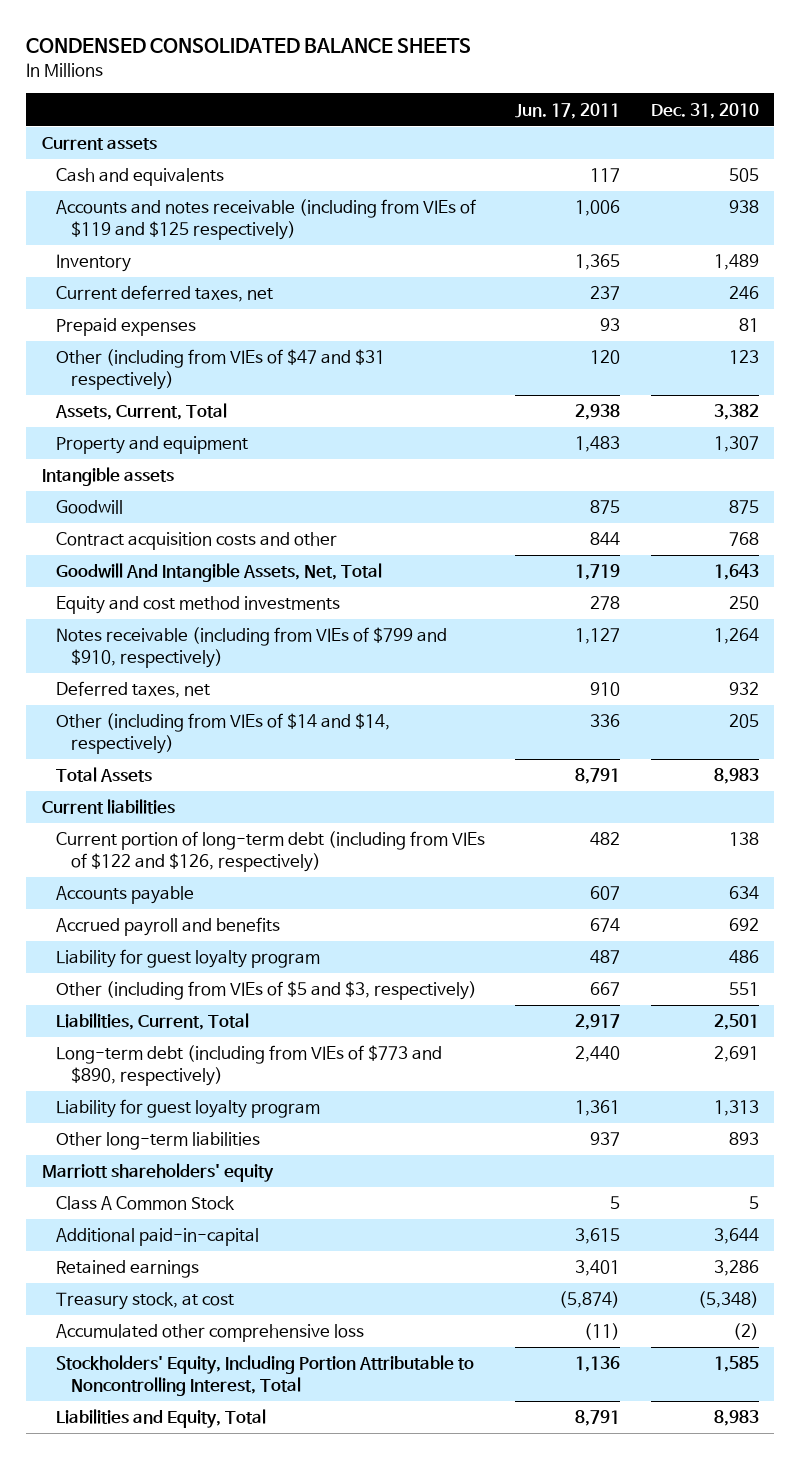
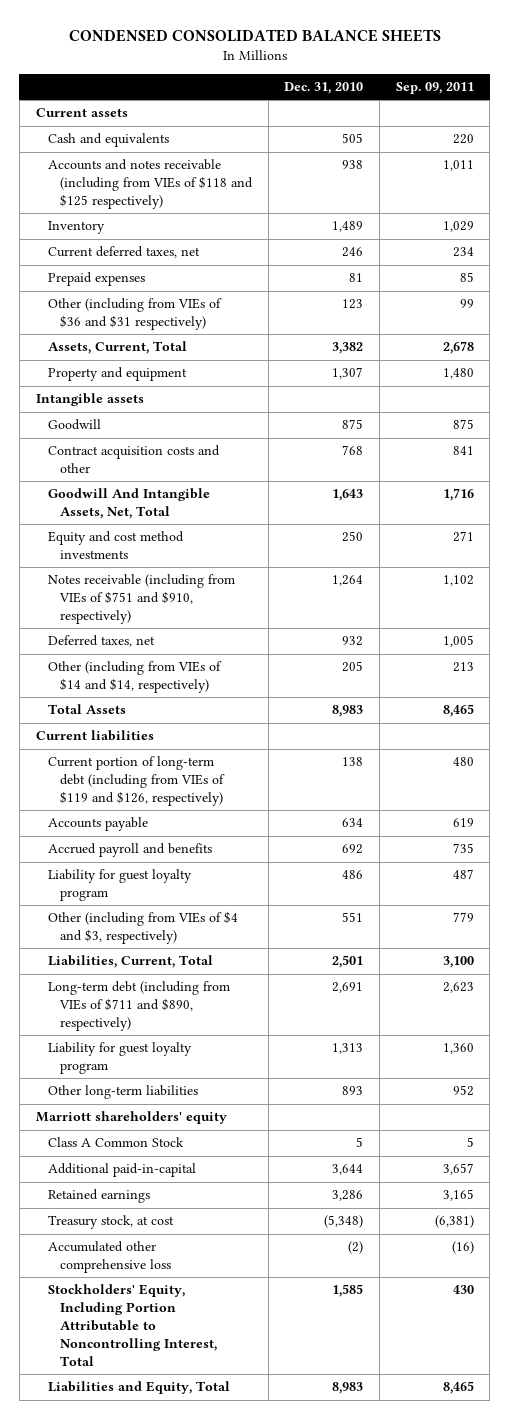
- | Jun. 17, 2011 | Dec. 31, 2010
+ | Dec. 31, 2010 | Sep. 09, 2011
- Accounts and notes receivable (including from VIEs of $119 and $125 respectively) | 1,006 | 938
+ Accounts and notes receivable (including from VIEs of $118 and $125 respectively) | 938 | 1,011
- Other (including from VIEs of $47 and $31 respectively) | 120 | 123
+ Other (including from VIEs of $36 and $31 respectively) | 123 | 99
- Notes receivable (including from VIEs of $799 and $910, respectively) | 1,127 | 1,264
+ Notes receivable (including from VIEs of $751 and $910, respectively) | 1,264 | 1,102
- Current portion of long-term debt (including from VIEs of $122 and $126, respectively) | 482 | 138
+ Current portion of long-term debt (including from VIEs of $119 and $126, respectively) | 138 | 480
- Other (including from VIEs of $5 and $3, respectively) | 667 | 551
+ Other (including from VIEs of $4 and $3, respectively) | 551 | 779
- Long-term debt (including from VIEs of $773 and $890, respectively) | 2,440 | 2,691
+ Long-term debt (including from VIEs of $711 and $890, respectively) | 2,691 | 2,623

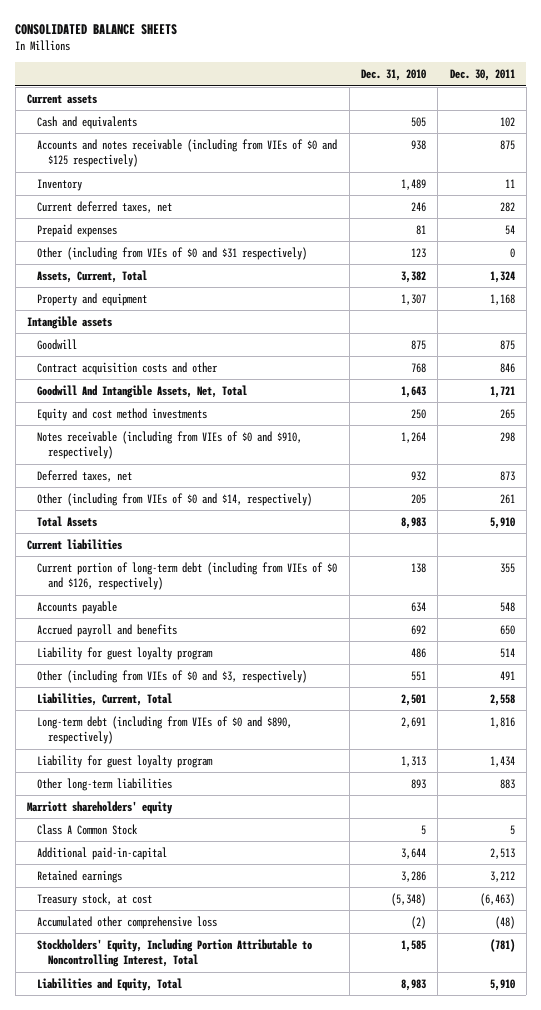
- CONDENSED CONSOLIDATED BALANCE SHEETS
+ CONSOLIDATED BALANCE SHEETS
- | Dec. 31, 2010 | Sep. 09, 2011
+ | Dec. 31, 2010 | Dec. 30, 2011
- Accounts and notes receivable (including from VIEs of $118 and $125 respectively) | 938 | 1,011
+ Accounts and notes receivable (including from VIEs of $0 and $125 respectively) | 938 | 875
- Other (including from VIEs of $36 and $31 respectively) | 123 | 99
+ Other (including from VIEs of $0 and $31 respectively) | 123 | 0
- Notes receivable (including from VIEs of $751 and $910, respectively) | 1,264 | 1,102
+ Notes receivable (including from VIEs of $0 and $910, respectively) | 1,264 | 298
- Other (including from VIEs of $14 and $14, respectively) | 205 | 213
+ Other (including from VIEs of $0 and $14, respectively) | 205 | 261
- Current portion of long-term debt (including from VIEs of $119 and $126, respectively) | 138 | 480
+ Current portion of long-term debt (including from VIEs of $0 and $126, respectively) | 138 | 355
- Other (including from VIEs of $4 and $3, respectively) | 551 | 779
+ Other (including from VIEs of $0 and $3, respectively) | 551 | 491
- Long-term debt (including from VIEs of $711 and $890, respectively) | 2,691 | 2,623
+ Long-term debt (including from VIEs of $0 and $890, respectively) | 2,691 | 1,816

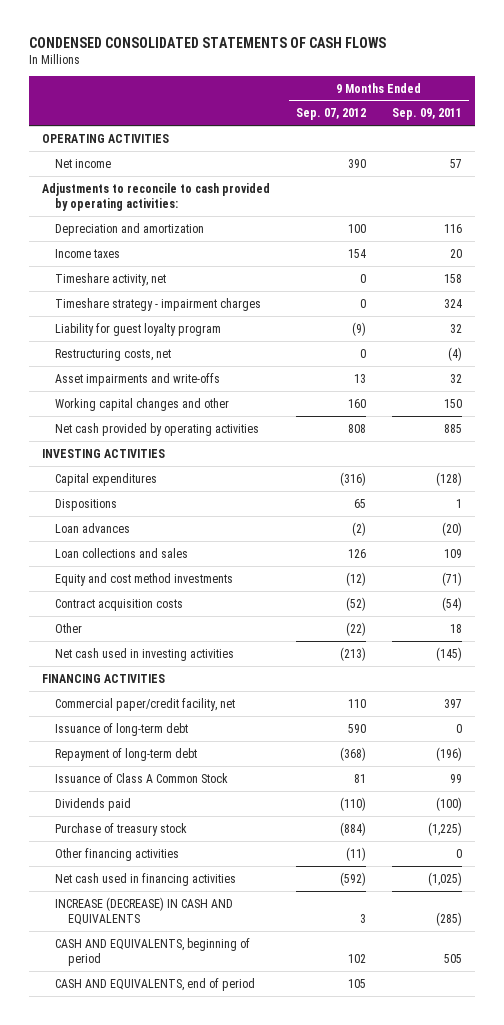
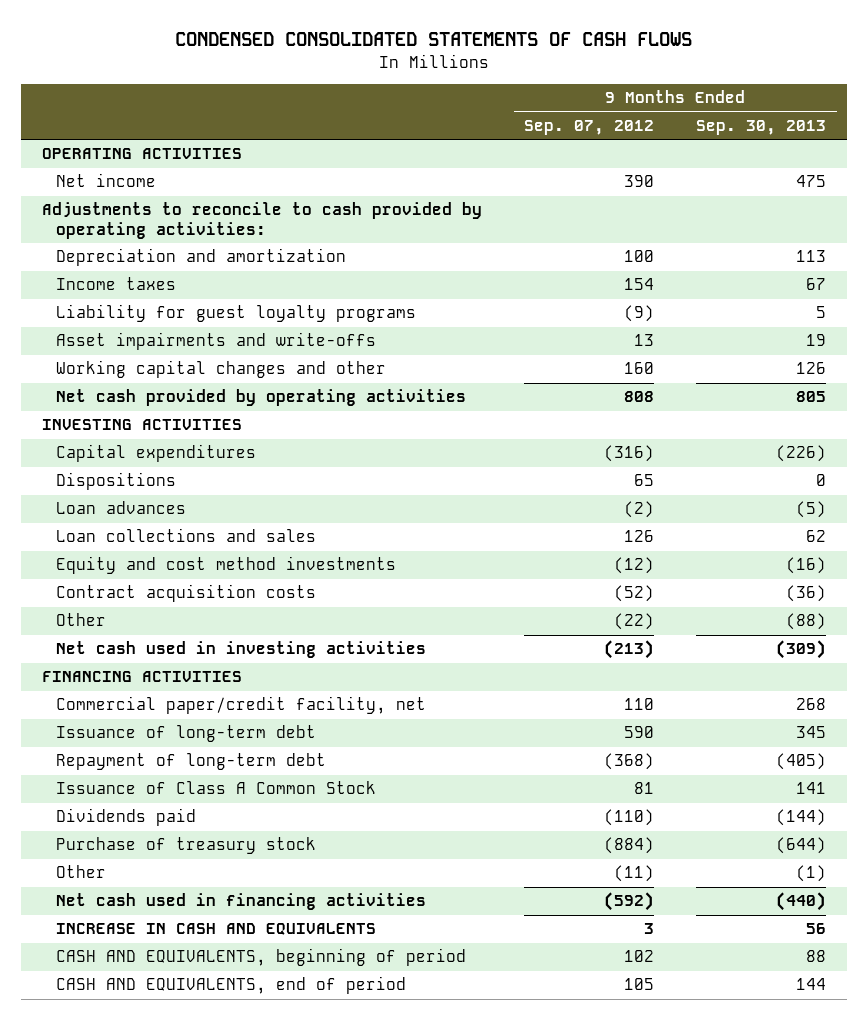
- | 9 Months Ended Sep. 07, 2012 | 9 Months Ended Sep. 09, 2011
+ | 9 Months Ended Sep. 07, 2012 | 9 Months Ended Sep. 30, 2013
- Timeshare activity, net | 0 | 158
- Timeshare strategy - impairment charges | 0 | 324
- Liability for guest loyalty program | (9) | 32
- Restructuring costs, net | 0 | (4)
+ Liability for guest loyalty programs | (9) | 5
- Other financing activities | (11) | 0
+ Other | (11) | (1)
- INCREASE (DECREASE) IN CASH AND EQUIVALENTS | 3 | (285)
+ INCREASE IN CASH AND EQUIVALENTS | 3 | 56

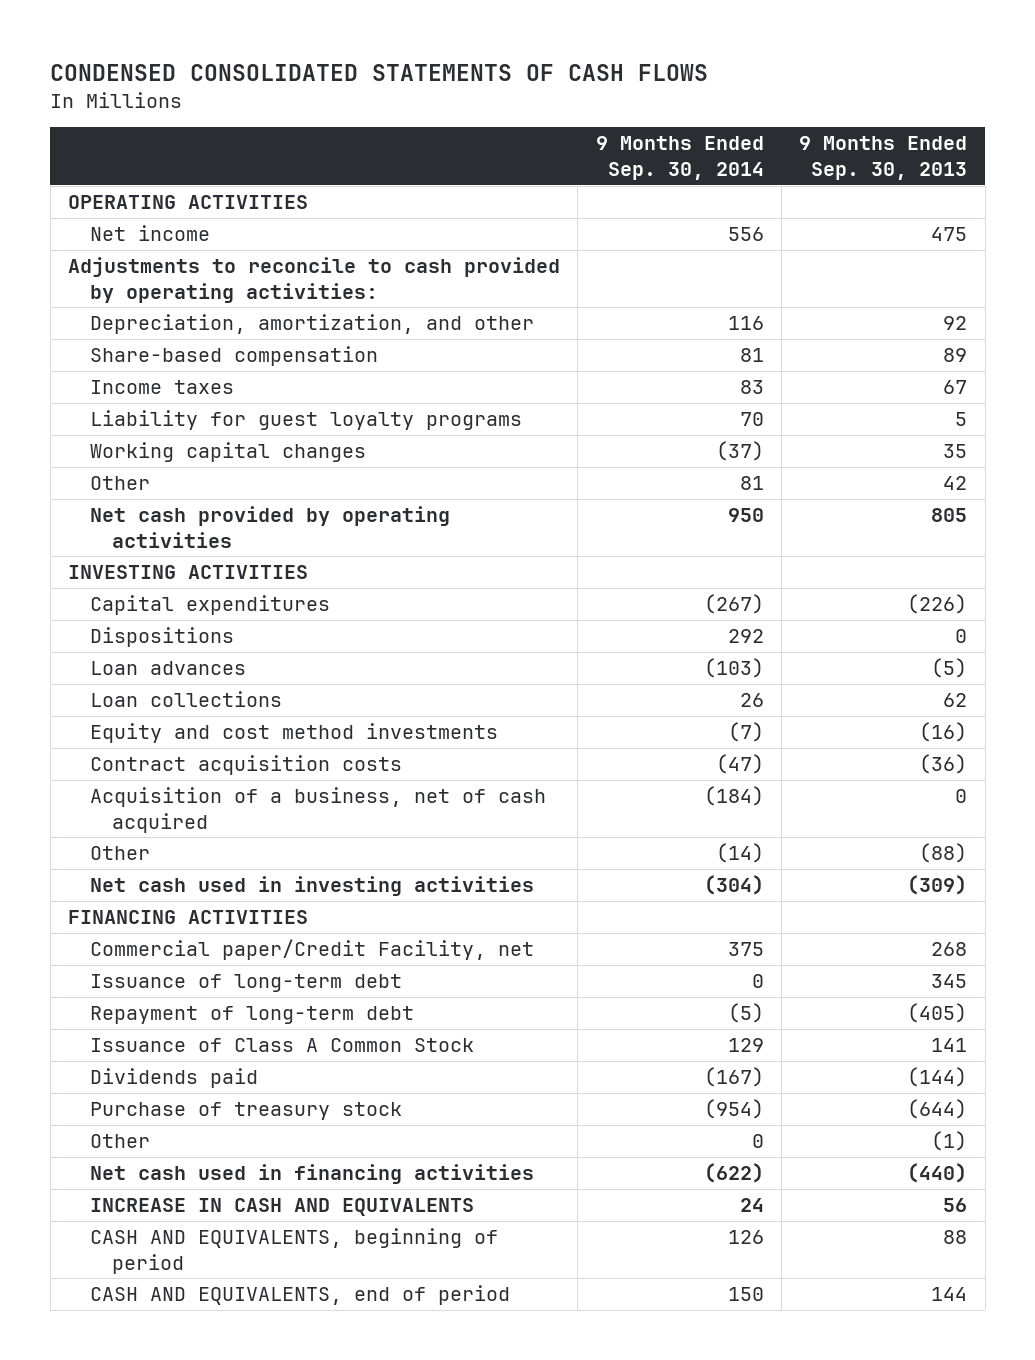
- | 9 Months Ended Sep. 07, 2012 | 9 Months Ended Sep. 30, 2013
+ | 9 Months Ended Sep. 30, 2014 | 9 Months Ended Sep. 30, 2013
- Depreciation and amortization | 100 | 113
+ Depreciation, amortization, and other | 116 | 92
+ Share-based compensation | 81 | 89
- Asset impairments and write-offs | 13 | 19
- Working capital changes and other | 160 | 126
+ Working capital changes | (37) | 35
+ Other | 81 | 42
- Loan collections and sales | 126 | 62
+ Loan collections | 26 | 62
+ Acquisition of a business, net of cash acquired | (184) | 0
- Commercial paper/credit facility, net | 110 | 268
+ Commercial paper/Credit Facility, net | 375 | 268

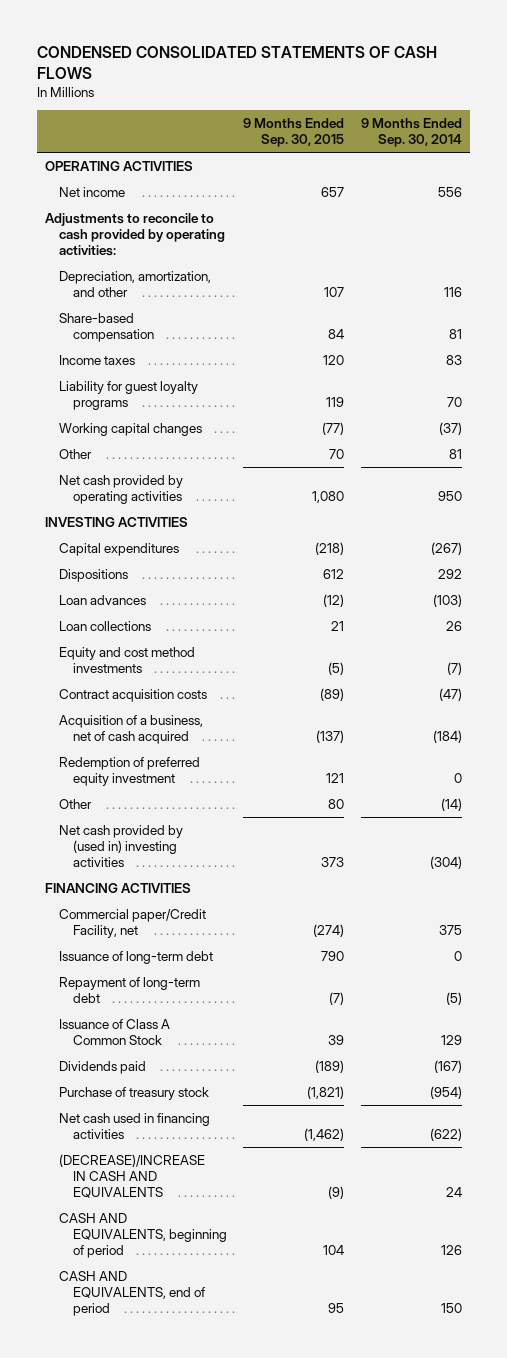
- | 9 Months Ended Sep. 30, 2014 | 9 Months Ended Sep. 30, 2013
+ | 9 Months Ended Sep. 30, 2015 | 9 Months Ended Sep. 30, 2014
+ Redemption of preferred equity investment | 121 | 0
- Net cash used in investing activities | (304) | (309)
+ Net cash provided by (used in) investing activities | 373 | (304)
- Other | 0 | (1)
- INCREASE IN CASH AND EQUIVALENTS | 24 | 56
+ (DECREASE)/INCREASE IN CASH AND EQUIVALENTS | (9) | 24

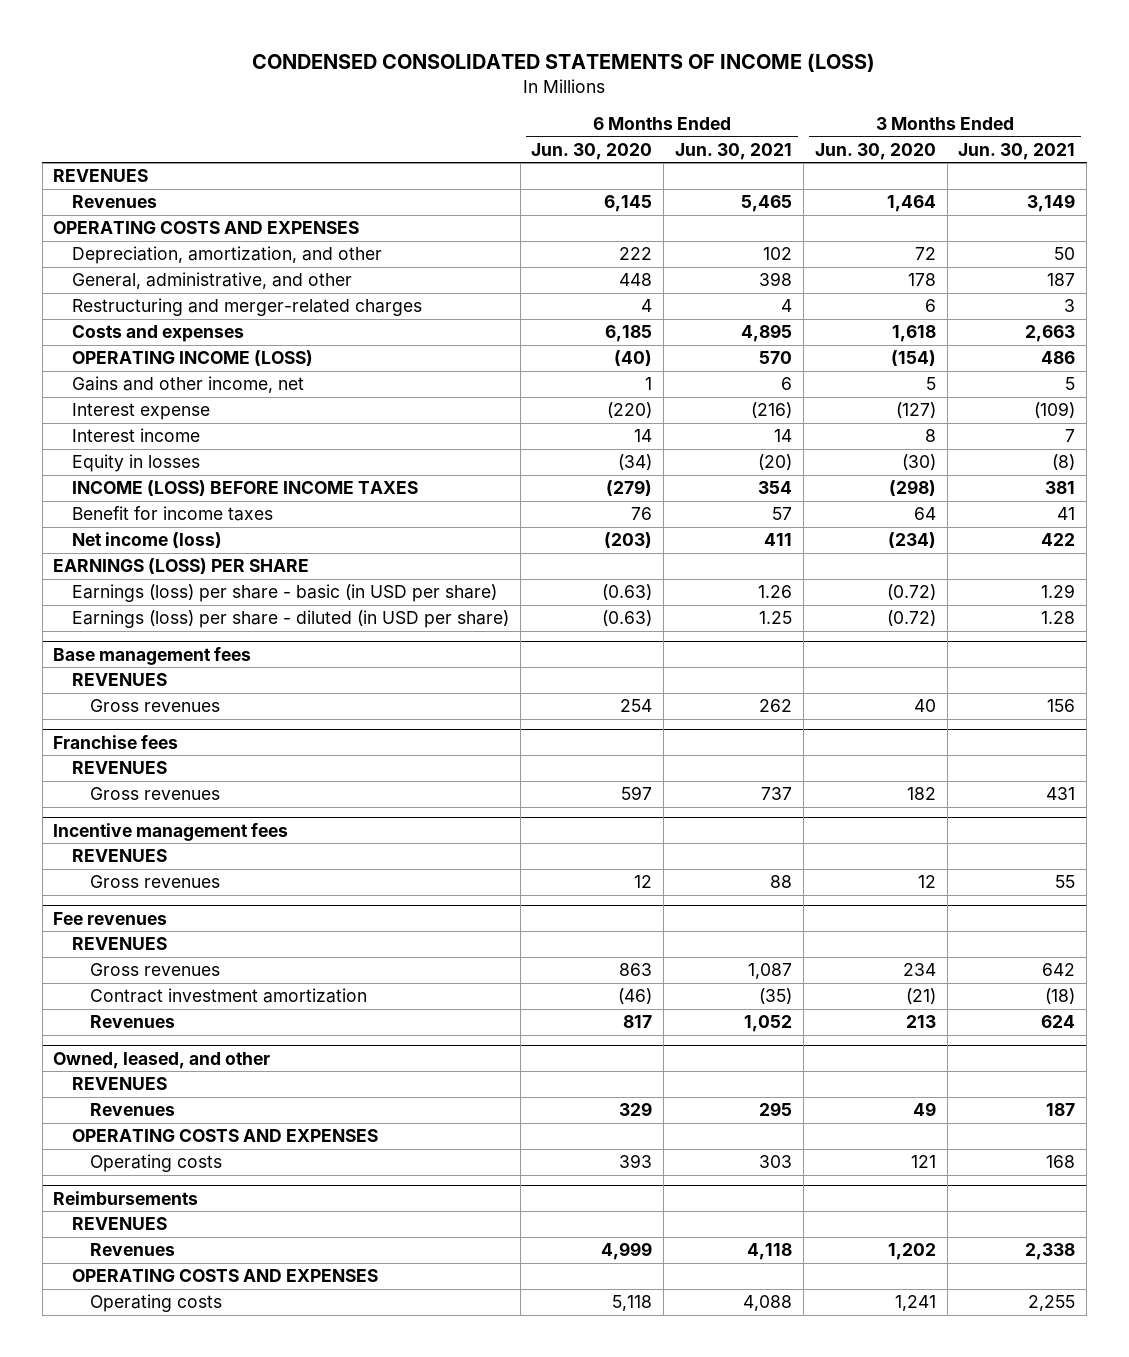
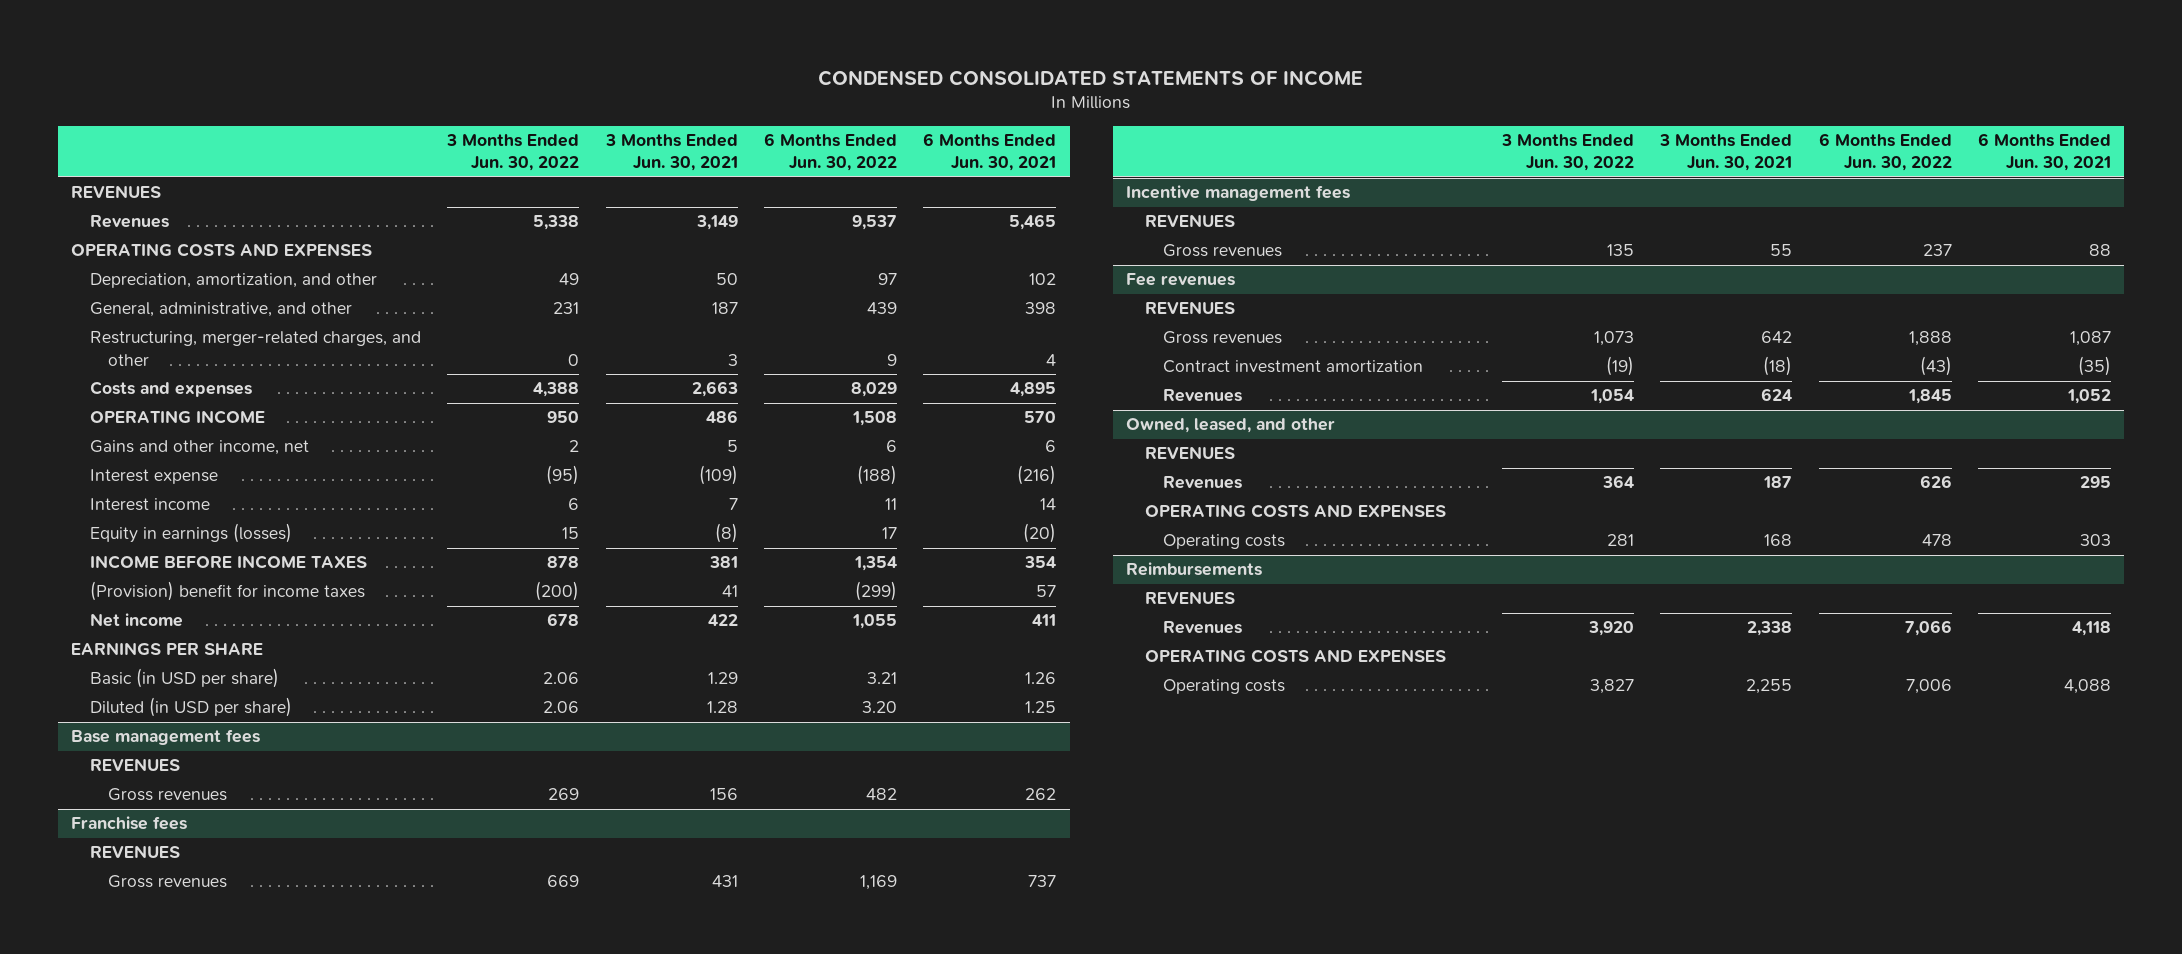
- CONDENSED CONSOLIDATED STATEMENTS OF INCOME (LOSS)
+ CONDENSED CONSOLIDATED STATEMENTS OF INCOME
- | 6 Months Ended Jun. 30, 2020 | 6 Months Ended Jun. 30, 2021 | 3 Months Ended Jun. 30, 2020 | 3 Months Ended Jun. 30, 2021
+ | 3 Months Ended Jun. 30, 2022 | 3 Months Ended Jun. 30, 2021 | 6 Months Ended Jun. 30, 2022 | 6 Months Ended Jun. 30, 2021
- Restructuring and merger-related charges | 4 | 4 | 6 | 3
+ Restructuring, merger-related charges, and other | 0 | 3 | 9 | 4
- OPERATING INCOME (LOSS) | (40) | 570 | (154) | 486
+ OPERATING INCOME | 950 | 486 | 1,508 | 570
- Equity in losses | (34) | (20) | (30) | (8)
- INCOME (LOSS) BEFORE INCOME TAXES | (279) | 354 | (298) | 381
- Benefit for income taxes | 76 | 57 | 64 | 41
- Net income (loss) | (203) | 411 | (234) | 422
- EARNINGS (LOSS) PER SHARE
- Earnings (loss) per share - basic (in USD per share) | (0.63) | 1.26 | (0.72) | 1.29
- Earnings (loss) per share - diluted (in USD per share) | (0.63) | 1.25 | (0.72) | 1.28
+ Equity in earnings (losses) | 15 | (8) | 17 | (20)
+ INCOME BEFORE INCOME TAXES | 878 | 381 | 1,354 | 354
+ (Provision) benefit for income taxes | (200) | 41 | (299) | 57
+ Net income | 678 | 422 | 1,055 | 411
+ EARNINGS PER SHARE
+ Basic (in USD per share) | 2.06 | 1.29 | 3.21 | 1.26
+ Diluted (in USD per share) | 2.06 | 1.28 | 3.20 | 1.25

